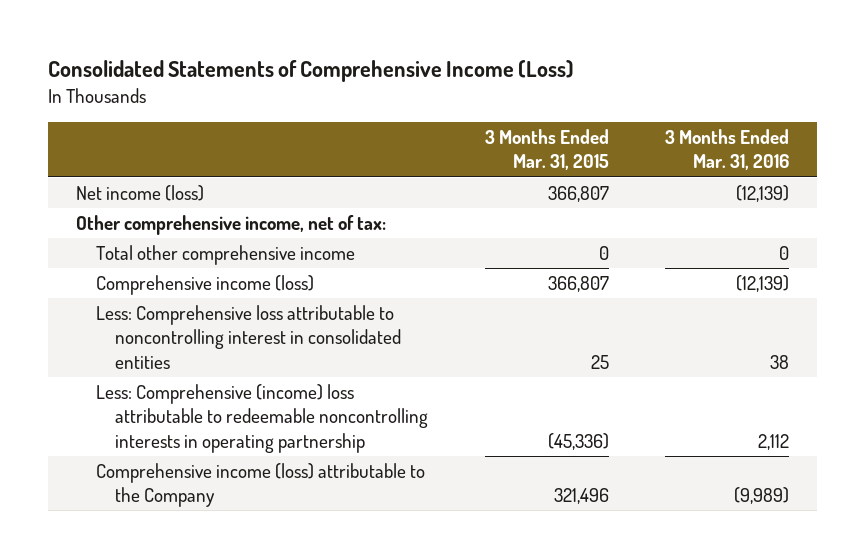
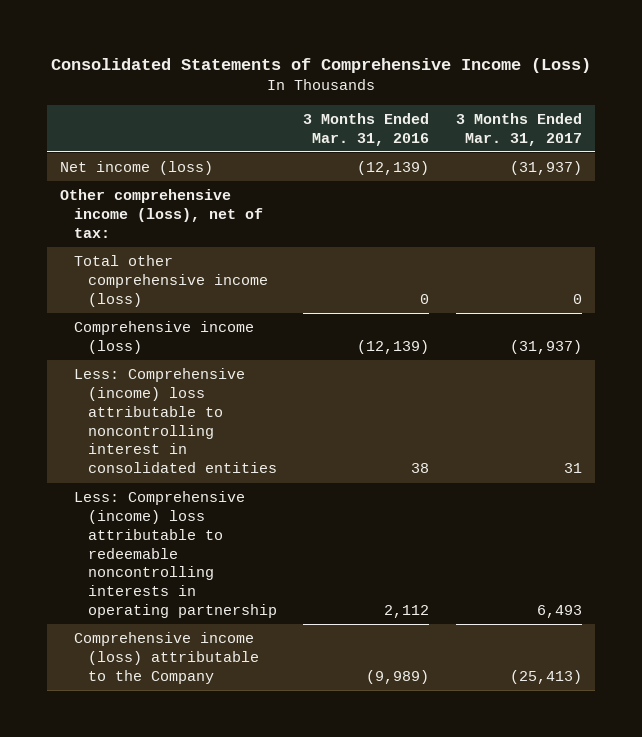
- | 3 Months Ended Mar. 31, 2015 | 3 Months Ended Mar. 31, 2016
+ | 3 Months Ended Mar. 31, 2016 | 3 Months Ended Mar. 31, 2017
- Other comprehensive income, net of tax:
- Total other comprehensive income | 0 | 0
+ Other comprehensive income (loss), net of tax:
+ Total other comprehensive income (loss) | 0 | 0
- Less: Comprehensive loss attributable to noncontrolling interest in consolidated entities | 25 | 38
+ Less: Comprehensive (income) loss attributable to noncontrolling interest in consolidated entities | 38 | 31

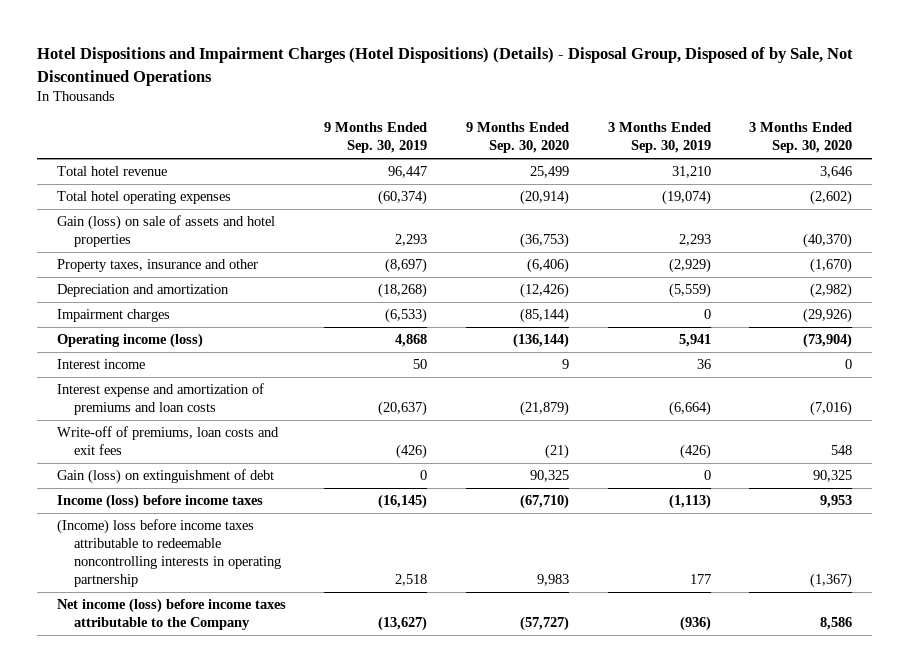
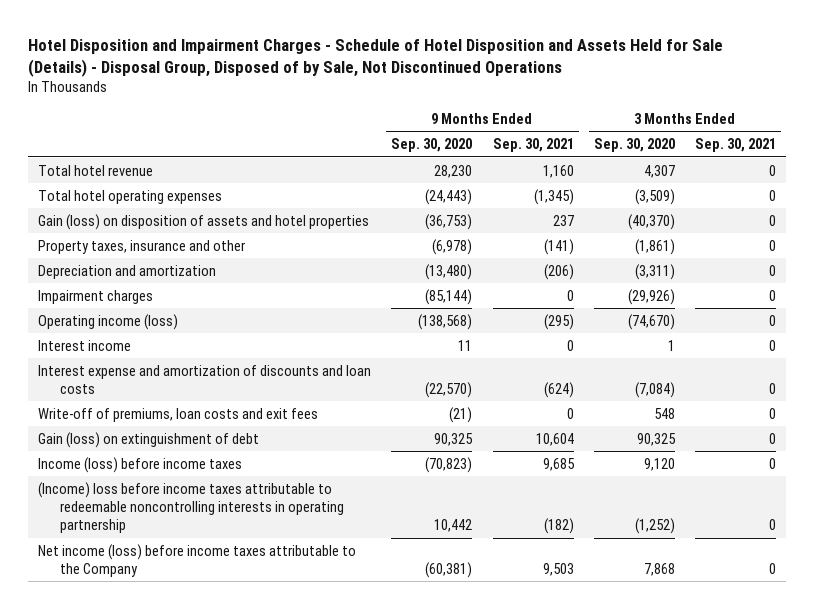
- Hotel Dispositions and Impairment Charges (Hotel Dispositions) (Details) - Disposal Group, Disposed of by Sale, Not Discontinued Operations
+ Hotel Disposition and Impairment Charges - Schedule of Hotel Disposition and Assets Held for Sale (Details) - Disposal Group, Disposed of by Sale, Not Discontinued Operations
- | 9 Months Ended Sep. 30, 2019 | 9 Months Ended Sep. 30, 2020 | 3 Months Ended Sep. 30, 2019 | 3 Months Ended Sep. 30, 2020
+ | 9 Months Ended Sep. 30, 2020 | 9 Months Ended Sep. 30, 2021 | 3 Months Ended Sep. 30, 2020 | 3 Months Ended Sep. 30, 2021
- Total hotel revenue | 96,447 | 25,499 | 31,210 | 3,646
- Total hotel operating expenses | (60,374) | (20,914) | (19,074) | (2,602)
- Gain (loss) on sale of assets and hotel properties | 2,293 | (36,753) | 2,293 | (40,370)
- Property taxes, insurance and other | (8,697) | (6,406) | (2,929) | (1,670)
- Depreciation and amortization | (18,268) | (12,426) | (5,559) | (2,982)
+ Total hotel revenue | 28,230 | 1,160 | 4,307 | 0
+ Total hotel operating expenses | (24,443) | (1,345) | (3,509) | 0
+ Gain (loss) on disposition of assets and hotel properties | (36,753) | 237 | (40,370) | 0
+ Property taxes, insurance and other | (6,978) | (141) | (1,861) | 0
+ Depreciation and amortization | (13,480) | (206) | (3,311) | 0
- Operating income (loss) | 4,868 | (136,144) | 5,941 | (73,904)
- Interest income | 50 | 9 | 36 | 0
- Interest expense and amortization of premiums and loan costs | (20,637) | (21,879) | (6,664) | (7,016)
+ Operating income (loss) | (138,568) | (295) | (74,670) | 0
+ Interest income | 11 | 0 | 1 | 0
+ Interest expense and amortization of discounts and loan costs | (22,570) | (624) | (7,084) | 0
- Income (loss) before income taxes | (16,145) | (67,710) | (1,113) | 9,953
- (Income) loss before income taxes attributable to redeemable noncontrolling interests in operating partnership | 2,518 | 9,983 | 177 | (1,367)
- Net income (loss) before income taxes attributable to the Company | (13,627) | (57,727) | (936) | 8,586
+ Income (loss) before income taxes | (70,823) | 9,685 | 9,120 | 0
+ (Income) loss before income taxes attributable to redeemable noncontrolling interests in operating partnership | 10,442 | (182) | (1,252) | 0
+ Net income (loss) before income taxes attributable to the Company | (60,381) | 9,503 | 7,868 | 0

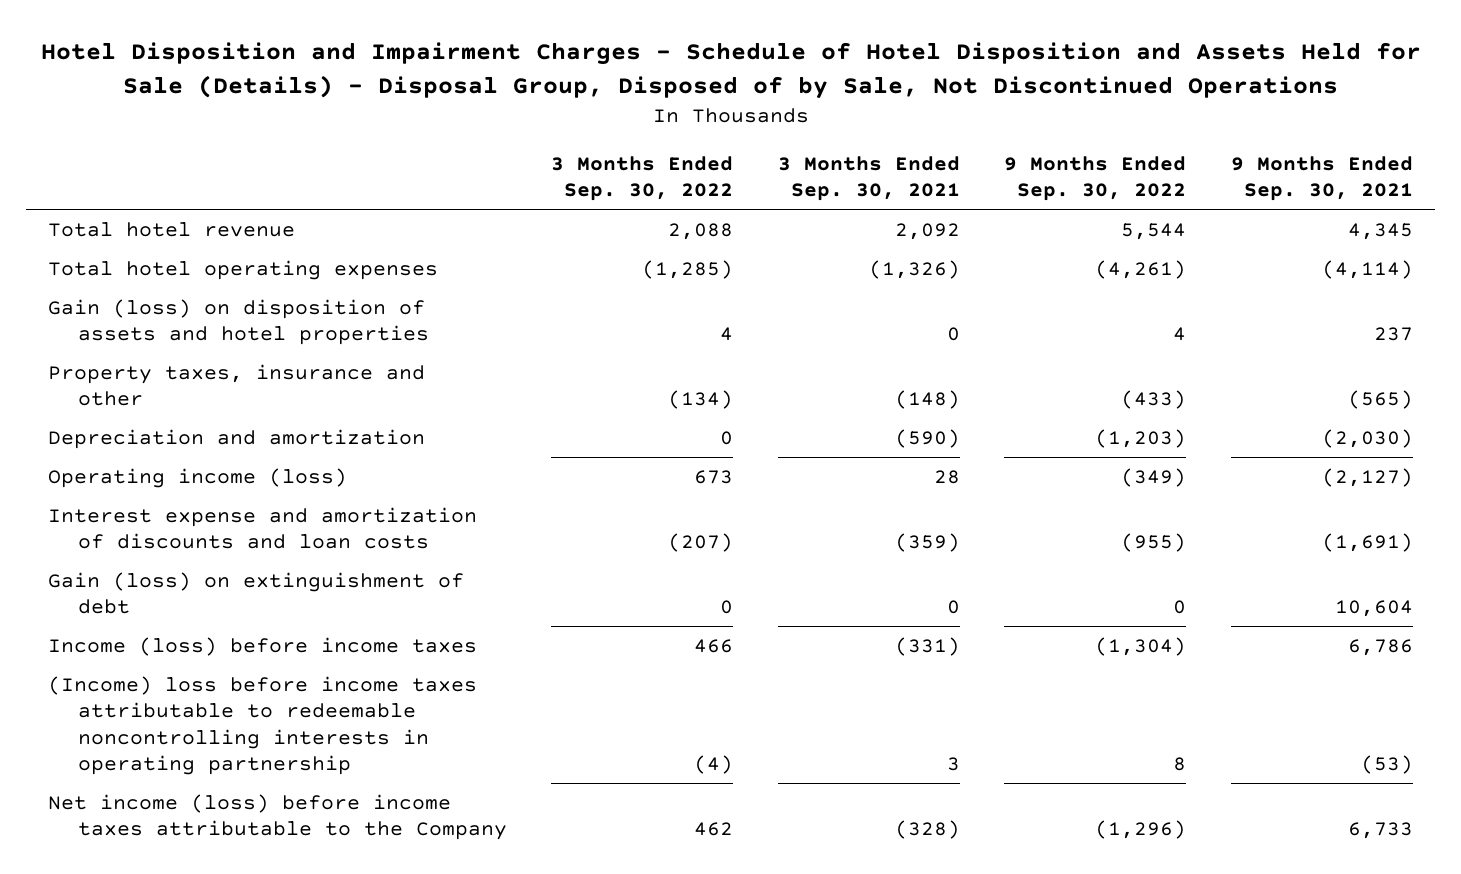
- | 9 Months Ended Sep. 30, 2020 | 9 Months Ended Sep. 30, 2021 | 3 Months Ended Sep. 30, 2020 | 3 Months Ended Sep. 30, 2021
+ | 3 Months Ended Sep. 30, 2022 | 3 Months Ended Sep. 30, 2021 | 9 Months Ended Sep. 30, 2022 | 9 Months Ended Sep. 30, 2021
- Total hotel revenue | 28,230 | 1,160 | 4,307 | 0
- Total hotel operating expenses | (24,443) | (1,345) | (3,509) | 0
+ Total hotel revenue | 2,088 | 2,092 | 5,544 | 4,345
+ Total hotel operating expenses | (1,285) | (1,326) | (4,261) | (4,114)
- Property taxes, insurance and other | (6,978) | (141) | (1,861) | 0
- Depreciation and amortization | (13,480) | (206) | (3,311) | 0
- Impairment charges | (85,144) | 0 | (29,926) | 0
- Operating income (loss) | (138,568) | (295) | (74,670) | 0
- Interest income | 11 | 0 | 1 | 0
- Interest expense and amortization of discounts and loan costs | (22,570) | (624) | (7,084) | 0
- Write-off of premiums, loan costs and exit fees | (21) | 0 | 548 | 0
+ Property taxes, insurance and other | (134) | (148) | (433) | (565)
+ Depreciation and amortization | 0 | (590) | (1,203) | (2,030)
+ Operating income (loss) | 673 | 28 | (349) | (2,127)
+ Interest expense and amortization of discounts and loan costs | (207) | (359) | (955) | (1,691)
- Income (loss) before income taxes | (70,823) | 9,685 | 9,120 | 0
- (Income) loss before income taxes attributable to redeemable noncontrolling interests in operating partnership | 10,442 | (182) | (1,252) | 0
- Net income (loss) before income taxes attributable to the Company | (60,381) | 9,503 | 7,868 | 0
+ Income (loss) before income taxes | 466 | (331) | (1,304) | 6,786
+ (Income) loss before income taxes attributable to redeemable noncontrolling interests in operating partnership | (4) | 3 | 8 | (53)
+ Net income (loss) before income taxes attributable to the Company | 462 | (328) | (1,296) | 6,733

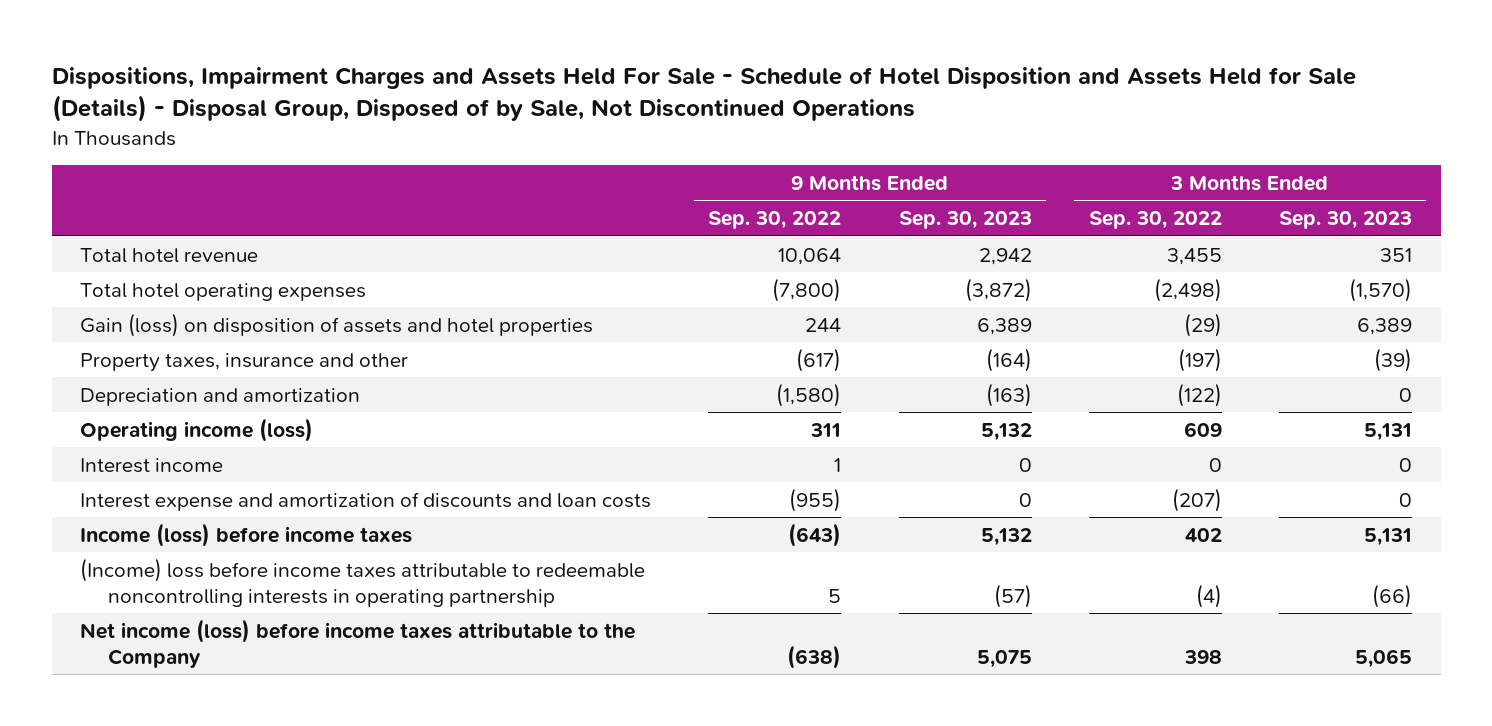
- Hotel Disposition and Impairment Charges - Schedule of Hotel Disposition and Assets Held for Sale (Details) - Disposal Group, Disposed of by Sale, Not Discontinued Operations
+ Dispositions, Impairment Charges and Assets Held For Sale - Schedule of Hotel Disposition and Assets Held for Sale (Details) - Disposal Group, Disposed of by Sale, Not Discontinued Operations
- | 3 Months Ended Sep. 30, 2022 | 3 Months Ended Sep. 30, 2021 | 9 Months Ended Sep. 30, 2022 | 9 Months Ended Sep. 30, 2021
+ | 9 Months Ended Sep. 30, 2022 | 9 Months Ended Sep. 30, 2023 | 3 Months Ended Sep. 30, 2022 | 3 Months Ended Sep. 30, 2023
- Total hotel revenue | 2,088 | 2,092 | 5,544 | 4,345
- Total hotel operating expenses | (1,285) | (1,326) | (4,261) | (4,114)
- Gain (loss) on disposition of assets and hotel properties | 4 | 0 | 4 | 237
- Property taxes, insurance and other | (134) | (148) | (433) | (565)
- Depreciation and amortization | 0 | (590) | (1,203) | (2,030)
- Operating income (loss) | 673 | 28 | (349) | (2,127)
+ Total hotel revenue | 10,064 | 2,942 | 3,455 | 351
+ Total hotel operating expenses | (7,800) | (3,872) | (2,498) | (1,570)
+ Gain (loss) on disposition of assets and hotel properties | 244 | 6,389 | (29) | 6,389
+ Property taxes, insurance and other | (617) | (164) | (197) | (39)
+ Depreciation and amortization | (1,580) | (163) | (122) | 0
+ Operating income (loss) | 311 | 5,132 | 609 | 5,131
+ Interest income | 1 | 0 | 0 | 0
- Gain (loss) on extinguishment of debt | 0 | 0 | 0 | 10,604
- Income (loss) before income taxes | 466 | (331) | (1,304) | 6,786
- (Income) loss before income taxes attributable to redeemable noncontrolling interests in operating partnership | (4) | 3 | 8 | (53)
- Net income (loss) before income taxes attributable to the Company | 462 | (328) | (1,296) | 6,733
+ Income (loss) before income taxes | (643) | 5,132 | 402 | 5,131
+ (Income) loss before income taxes attributable to redeemable noncontrolling interests in operating partnership | 5 | (57) | (4) | (66)
+ Net income (loss) before income taxes attributable to the Company | (638) | 5,075 | 398 | 5,065

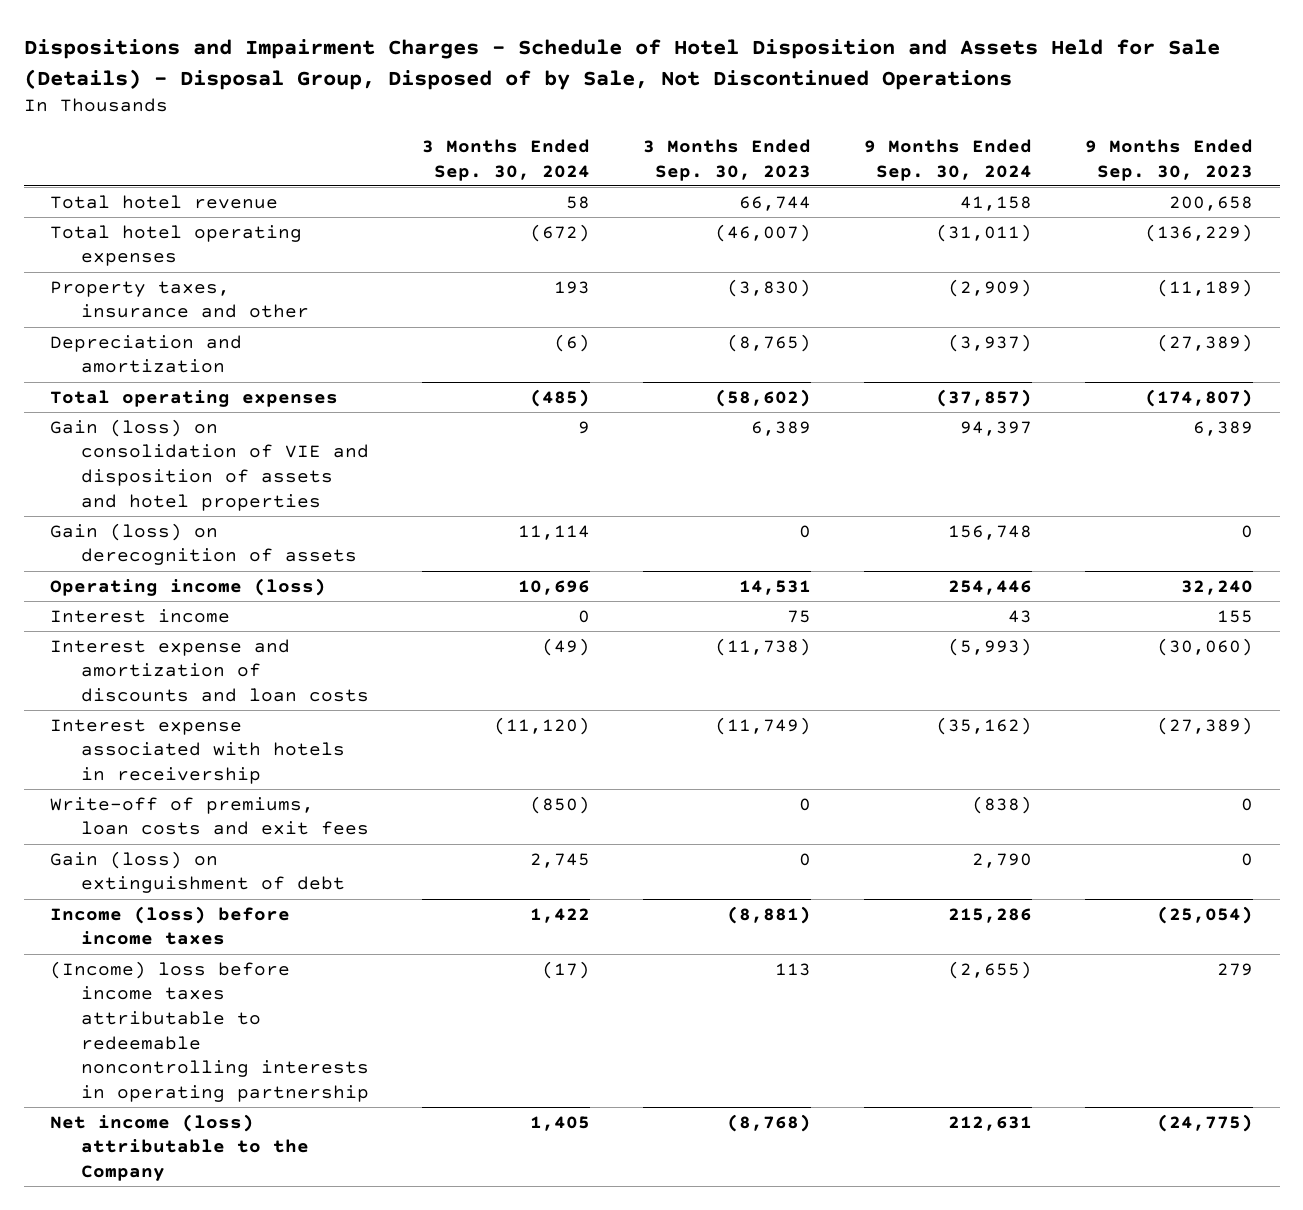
- Dispositions, Impairment Charges and Assets Held For Sale - Schedule of Hotel Disposition and Assets Held for Sale (Details) - Disposal Group, Disposed of by Sale, Not Discontinued Operations
+ Dispositions and Impairment Charges - Schedule of Hotel Disposition and Assets Held for Sale (Details) - Disposal Group, Disposed of by Sale, Not Discontinued Operations
- | 9 Months Ended Sep. 30, 2022 | 9 Months Ended Sep. 30, 2023 | 3 Months Ended Sep. 30, 2022 | 3 Months Ended Sep. 30, 2023
+ | 3 Months Ended Sep. 30, 2024 | 3 Months Ended Sep. 30, 2023 | 9 Months Ended Sep. 30, 2024 | 9 Months Ended Sep. 30, 2023
- Total hotel revenue | 10,064 | 2,942 | 3,455 | 351
- Total hotel operating expenses | (7,800) | (3,872) | (2,498) | (1,570)
- Gain (loss) on disposition of assets and hotel properties | 244 | 6,389 | (29) | 6,389
- Property taxes, insurance and other | (617) | (164) | (197) | (39)
- Depreciation and amortization | (1,580) | (163) | (122) | 0
- Operating income (loss) | 311 | 5,132 | 609 | 5,131
- Interest income | 1 | 0 | 0 | 0
- Interest expense and amortization of discounts and loan costs | (955) | 0 | (207) | 0
- Income (loss) before income taxes | (643) | 5,132 | 402 | 5,131
- (Income) loss before income taxes attributable to redeemable noncontrolling interests in operating partnership | 5 | (57) | (4) | (66)
- Net income (loss) before income taxes attributable to the Company | (638) | 5,075 | 398 | 5,065
+ Total hotel revenue | 58 | 66,744 | 41,158 | 200,658
+ Total hotel operating expenses | (672) | (46,007) | (31,011) | (136,229)
+ Property taxes, insurance and other | 193 | (3,830) | (2,909) | (11,189)
+ Depreciation and amortization | (6) | (8,765) | (3,937) | (27,389)
+ Total operating expenses | (485) | (58,602) | (37,857) | (174,807)
+ Gain (loss) on consolidation of VIE and disposition of assets and hotel properties | 9 | 6,389 | 94,397 | 6,389
+ Gain (loss) on derecognition of assets | 11,114 | 0 | 156,748 | 0
+ Operating income (loss) | 10,696 | 14,531 | 254,446 | 32,240
+ Interest income | 0 | 75 | 43 | 155
+ Interest expense and amortization of discounts and loan costs | (49) | (11,738) | (5,993) | (30,060)
+ Interest expense associated with hotels in receivership | (11,120) | (11,749) | (35,162) | (27,389)
+ Write-off of premiums, loan costs and exit fees | (850) | 0 | (838) | 0
+ Gain (loss) on extinguishment of debt | 2,745 | 0 | 2,790 | 0
+ Income (loss) before income taxes | 1,422 | (8,881) | 215,286 | (25,054)
+ (Income) loss before income taxes attributable to redeemable noncontrolling interests in operating partnership | (17) | 113 | (2,655) | 279
+ Net income (loss) attributable to the Company | 1,405 | (8,768) | 212,631 | (24,775)

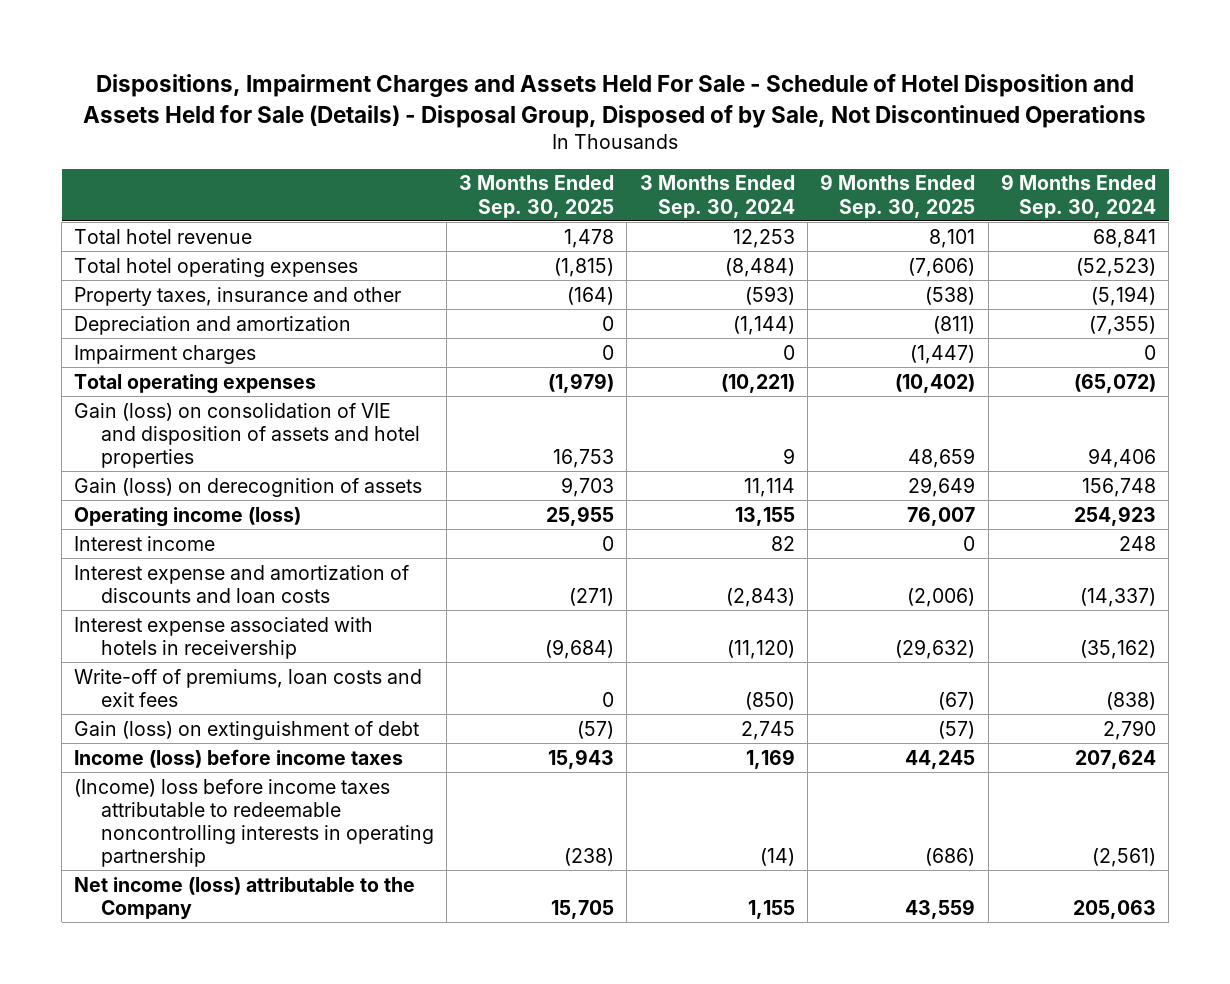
- Dispositions and Impairment Charges - Schedule of Hotel Disposition and Assets Held for Sale (Details) - Disposal Group, Disposed of by Sale, Not Discontinued Operations
+ Dispositions, Impairment Charges and Assets Held For Sale - Schedule of Hotel Disposition and Assets Held for Sale (Details) - Disposal Group, Disposed of by Sale, Not Discontinued Operations
- | 3 Months Ended Sep. 30, 2024 | 3 Months Ended Sep. 30, 2023 | 9 Months Ended Sep. 30, 2024 | 9 Months Ended Sep. 30, 2023
+ | 3 Months Ended Sep. 30, 2025 | 3 Months Ended Sep. 30, 2024 | 9 Months Ended Sep. 30, 2025 | 9 Months Ended Sep. 30, 2024
- Total hotel revenue | 58 | 66,744 | 41,158 | 200,658
- Total hotel operating expenses | (672) | (46,007) | (31,011) | (136,229)
- Property taxes, insurance and other | 193 | (3,830) | (2,909) | (11,189)
- Depreciation and amortization | (6) | (8,765) | (3,937) | (27,389)
- Total operating expenses | (485) | (58,602) | (37,857) | (174,807)
- Gain (loss) on consolidation of VIE and disposition of assets and hotel properties | 9 | 6,389 | 94,397 | 6,389
+ Total hotel revenue | 1,478 | 12,253 | 8,101 | 68,841
+ Total hotel operating expenses | (1,815) | (8,484) | (7,606) | (52,523)
+ Property taxes, insurance and other | (164) | (593) | (538) | (5,194)
+ Depreciation and amortization | 0 | (1,144) | (811) | (7,355)
+ Impairment charges | 0 | 0 | (1,447) | 0
+ Total operating expenses | (1,979) | (10,221) | (10,402) | (65,072)
+ Gain (loss) on consolidation of VIE and disposition of assets and hotel properties | 16,753 | 9 | 48,659 | 94,406
- Operating income (loss) | 10,696 | 14,531 | 254,446 | 32,240
- Interest income | 0 | 75 | 43 | 155
- Interest expense and amortization of discounts and loan costs | (49) | (11,738) | (5,993) | (30,060)
+ Operating income (loss) | 25,955 | 13,155 | 76,007 | 254,923
+ Interest income | 0 | 82 | 0 | 248
+ Interest expense and amortization of discounts and loan costs | (271) | (2,843) | (2,006) | (14,337)
- Income (loss) before income taxes | 1,422 | (8,881) | 215,286 | (25,054)
- (Income) loss before income taxes attributable to redeemable noncontrolling interests in operating partnership | (17) | 113 | (2,655) | 279
- Net income (loss) attributable to the Company | 1,405 | (8,768) | 212,631 | (24,775)
+ Income (loss) before income taxes | 15,943 | 1,169 | 44,245 | 207,624
+ (Income) loss before income taxes attributable to redeemable noncontrolling interests in operating partnership | (238) | (14) | (686) | (2,561)
+ Net income (loss) attributable to the Company | 15,705 | 1,155 | 43,559 | 205,063

